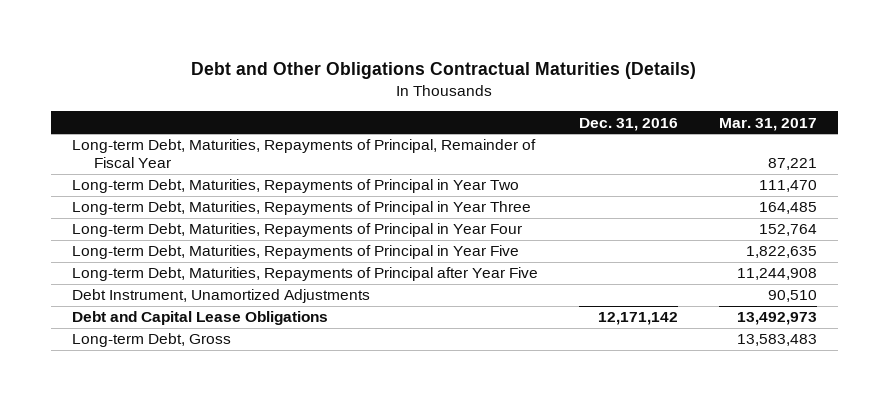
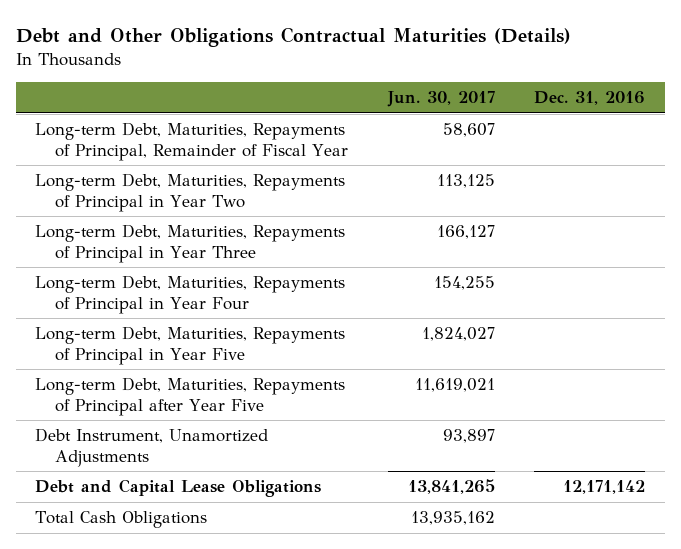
- | Dec. 31, 2016 | Mar. 31, 2017
+ | Jun. 30, 2017 | Dec. 31, 2016
- Long-term Debt, Gross | | 13,583,483
+ Total Cash Obligations | 13,935,162 |

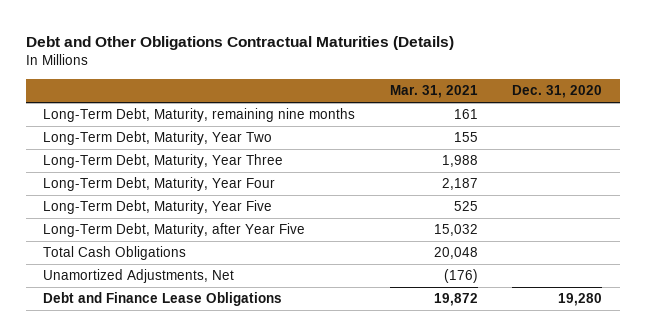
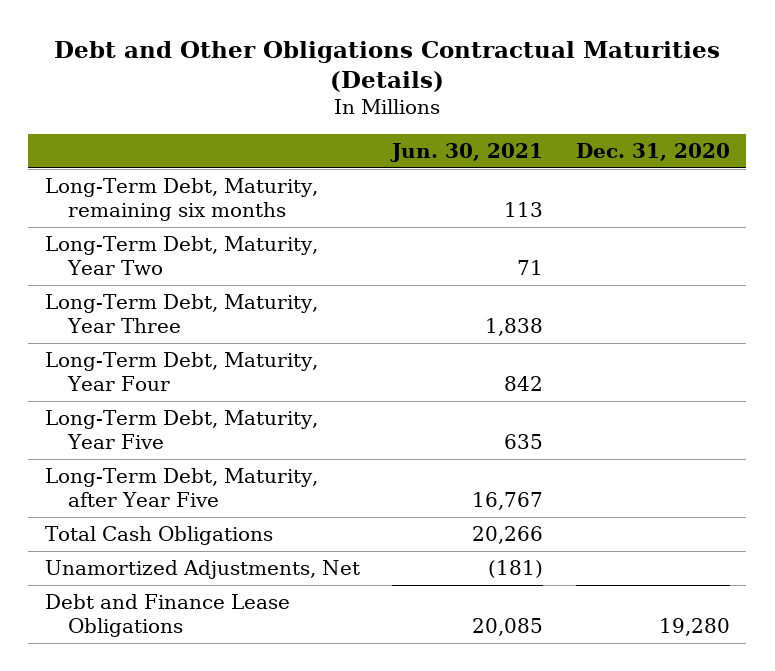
- | Mar. 31, 2021 | Dec. 31, 2020
+ | Jun. 30, 2021 | Dec. 31, 2020
- Long-Term Debt, Maturity, remaining nine months | 161 |
+ Long-Term Debt, Maturity, remaining six months | 113 |

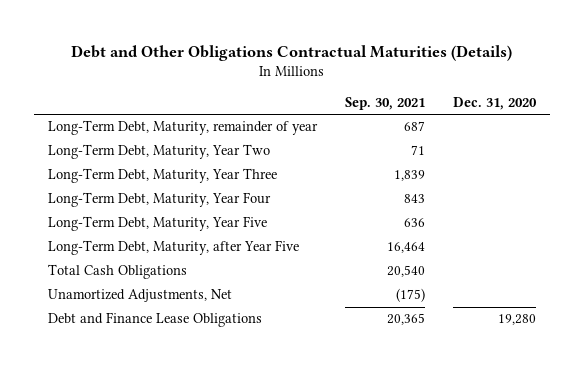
- | Jun. 30, 2021 | Dec. 31, 2020
+ | Sep. 30, 2021 | Dec. 31, 2020
- Long-Term Debt, Maturity, remaining six months | 113 |
+ Long-Term Debt, Maturity, remainder of year | 687 |

